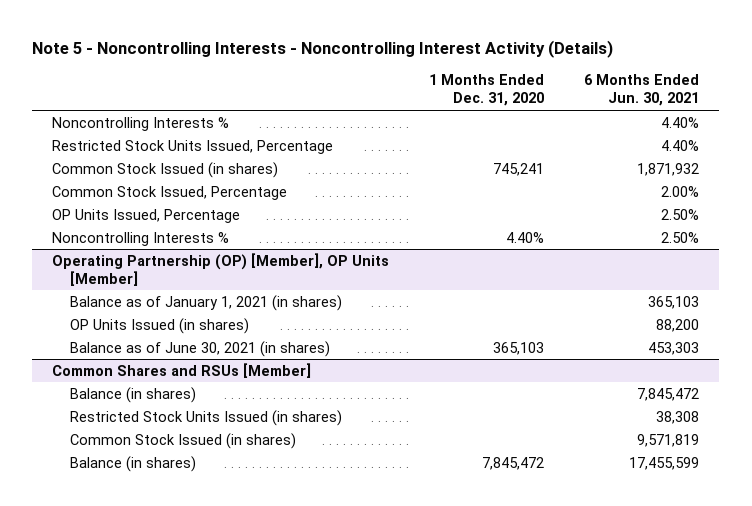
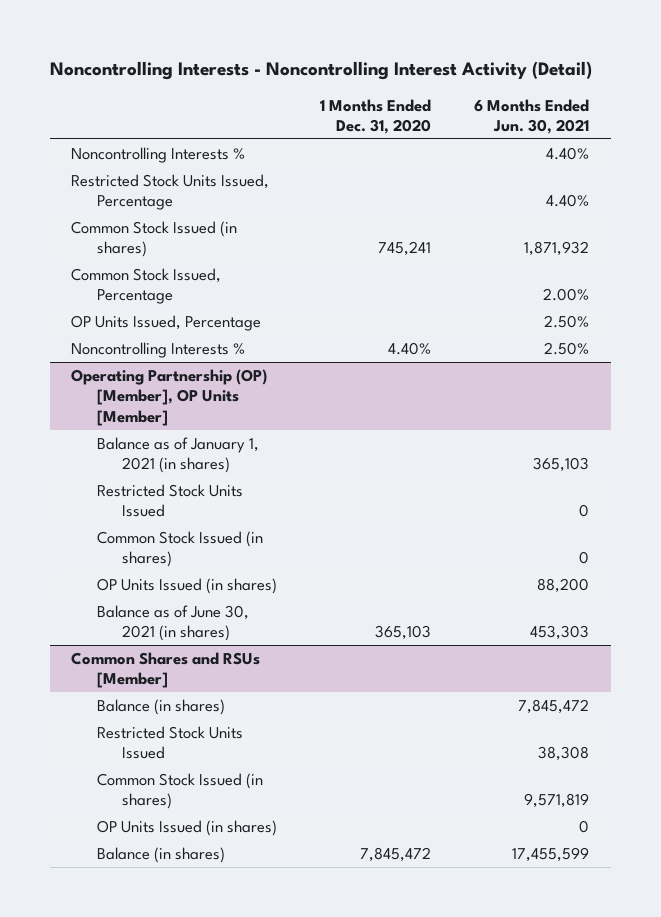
- Note 5 - Noncontrolling Interests - Noncontrolling Interest Activity (Details)
+ Noncontrolling Interests - Noncontrolling Interest Activity (Detail)
@ Operating Partnership (OP) [Member], OP Units [Member]
+ Restricted Stock Units Issued | | 0
+ Common Stock Issued (in shares) | | 0
@ Common Shares and RSUs [Member]
- Restricted Stock Units Issued (in shares) | | 38,308
+ Restricted Stock Units Issued | | 38,308
+ OP Units Issued (in shares) | | 0

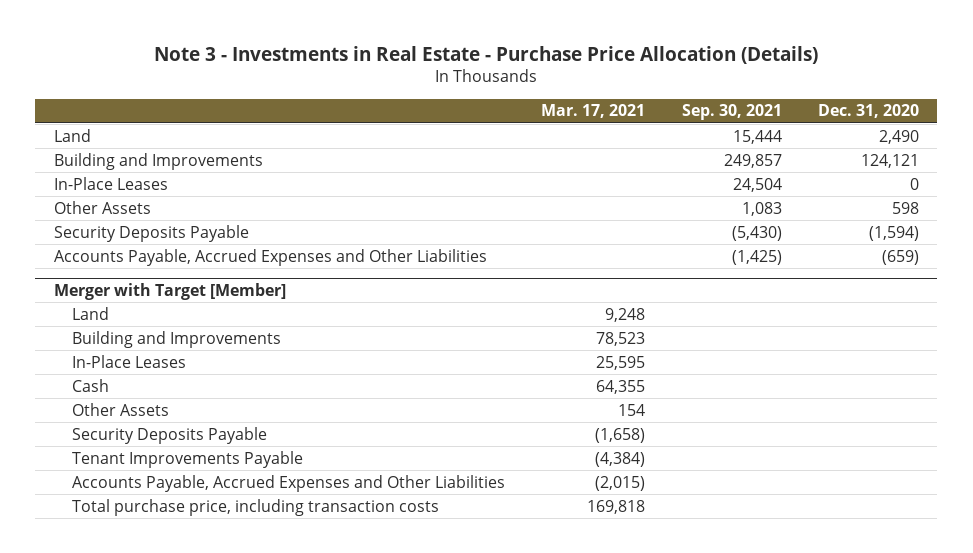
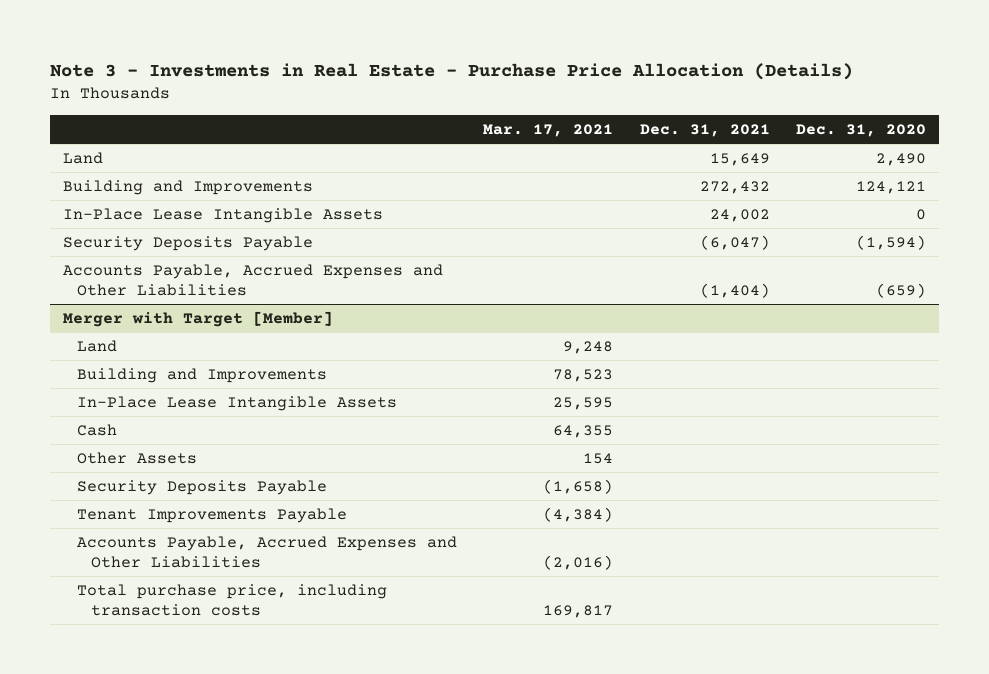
- | Mar. 17, 2021 | Sep. 30, 2021 | Dec. 31, 2020
+ | Mar. 17, 2021 | Dec. 31, 2021 | Dec. 31, 2020
- In-Place Leases | | 24,504 | 0
- Other Assets | | 1,083 | 598
+ In-Place Lease Intangible Assets | | 24,002 | 0
@ Merger with Target [Member]
- In-Place Leases | 25,595 | |
+ In-Place Lease Intangible Assets | 25,595 | |
- Accounts Payable, Accrued Expenses and Other Liabilities | (2,015) | |
- Total purchase price, including transaction costs | 169,818 | |
+ Accounts Payable, Accrued Expenses and Other Liabilities | (2,016) | |
+ Total purchase price, including transaction costs | 169,817 | |

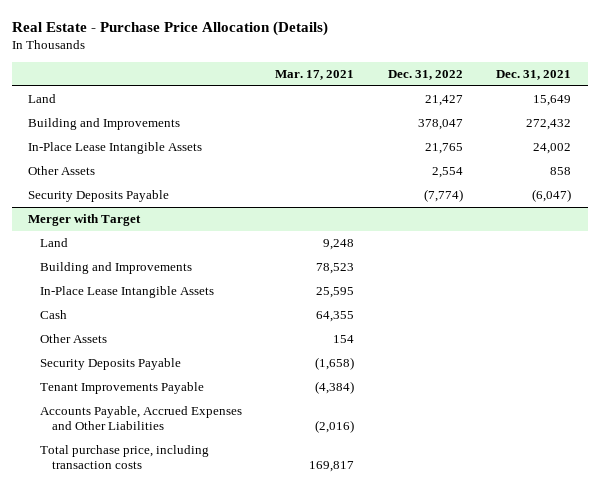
- Note 3 - Investments in Real Estate - Purchase Price Allocation (Details)
+ Real Estate - Purchase Price Allocation (Details)
- | Mar. 17, 2021 | Dec. 31, 2021 | Dec. 31, 2020
+ | Mar. 17, 2021 | Dec. 31, 2022 | Dec. 31, 2021
+ Other Assets | | 2,554 | 858
- Accounts Payable, Accrued Expenses and Other Liabilities | | (1,404) | (659)
- Merger with Target [Member]
+ Merger with Target

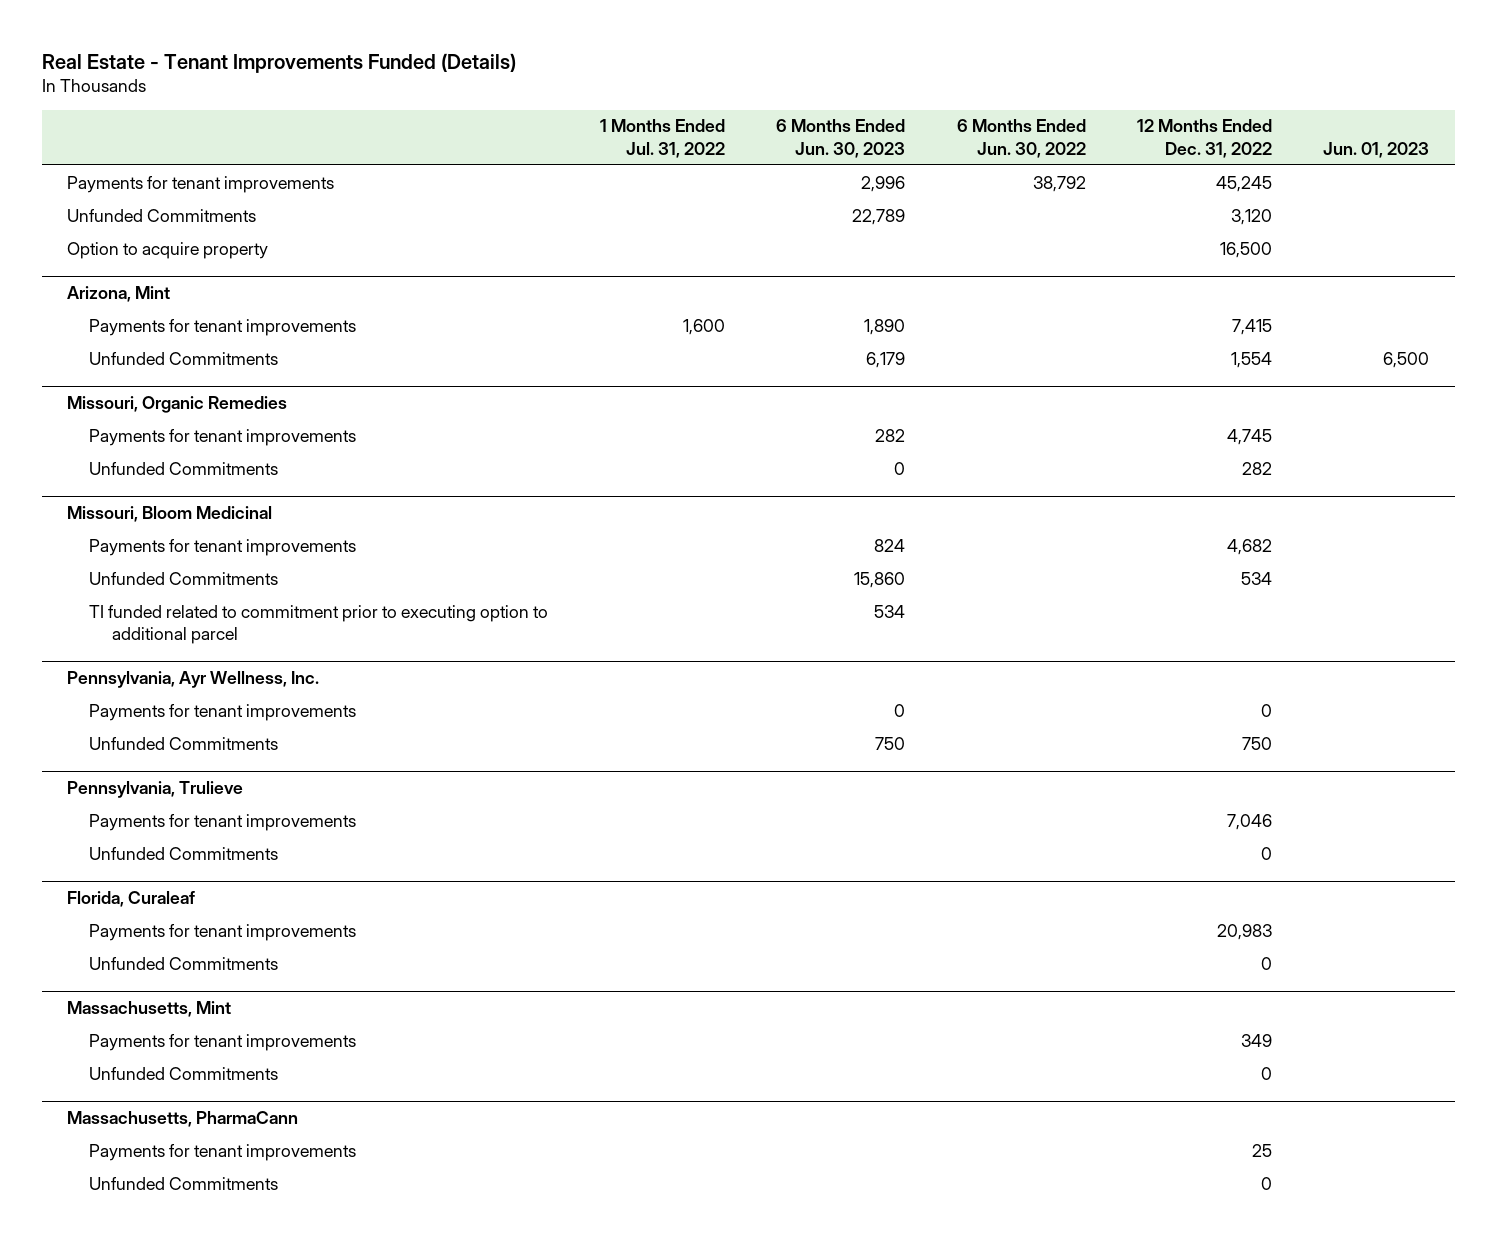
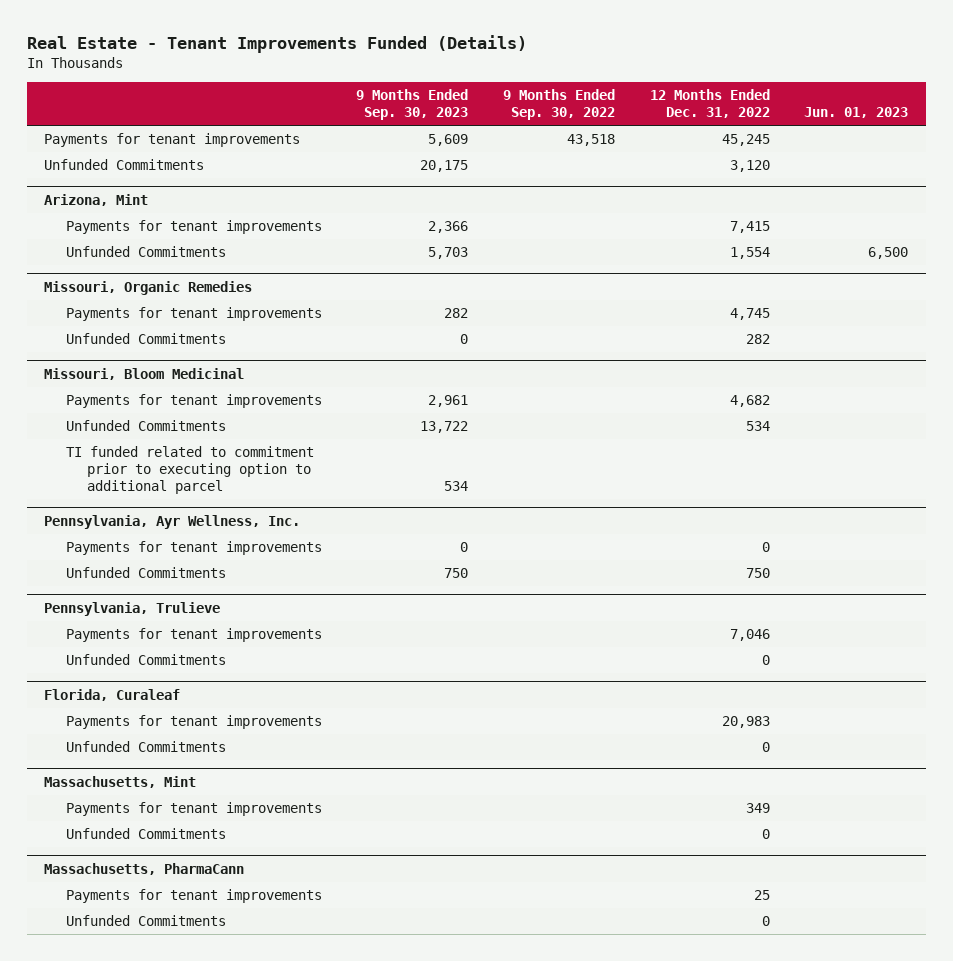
- | 1 Months Ended Jul. 31, 2022 | 6 Months Ended Jun. 30, 2023 | 6 Months Ended Jun. 30, 2022 | 12 Months Ended Dec. 31, 2022 | Jun. 01, 2023
+ | 9 Months Ended Sep. 30, 2023 | 9 Months Ended Sep. 30, 2022 | 12 Months Ended Dec. 31, 2022 | Jun. 01, 2023
- Option to acquire property | | | | 16,500 |

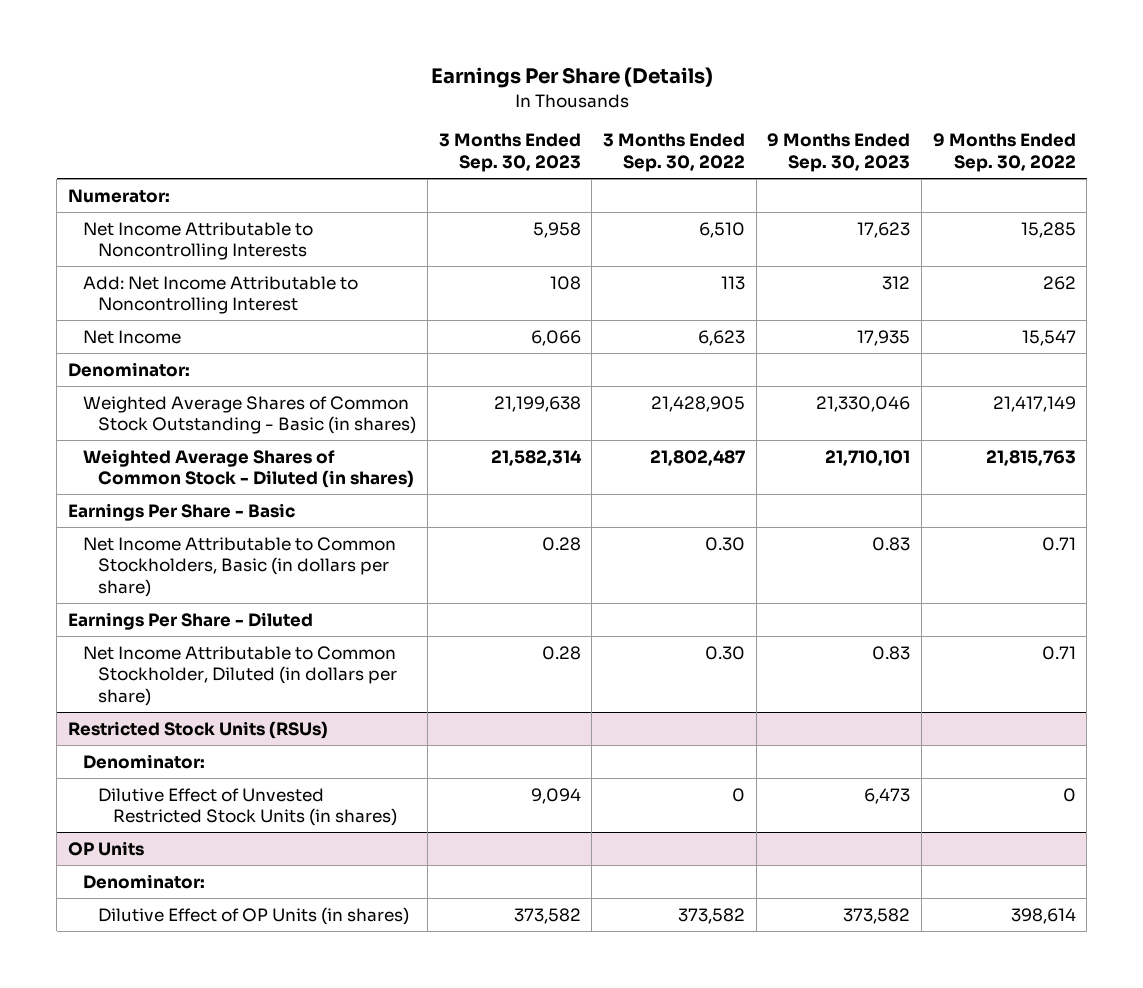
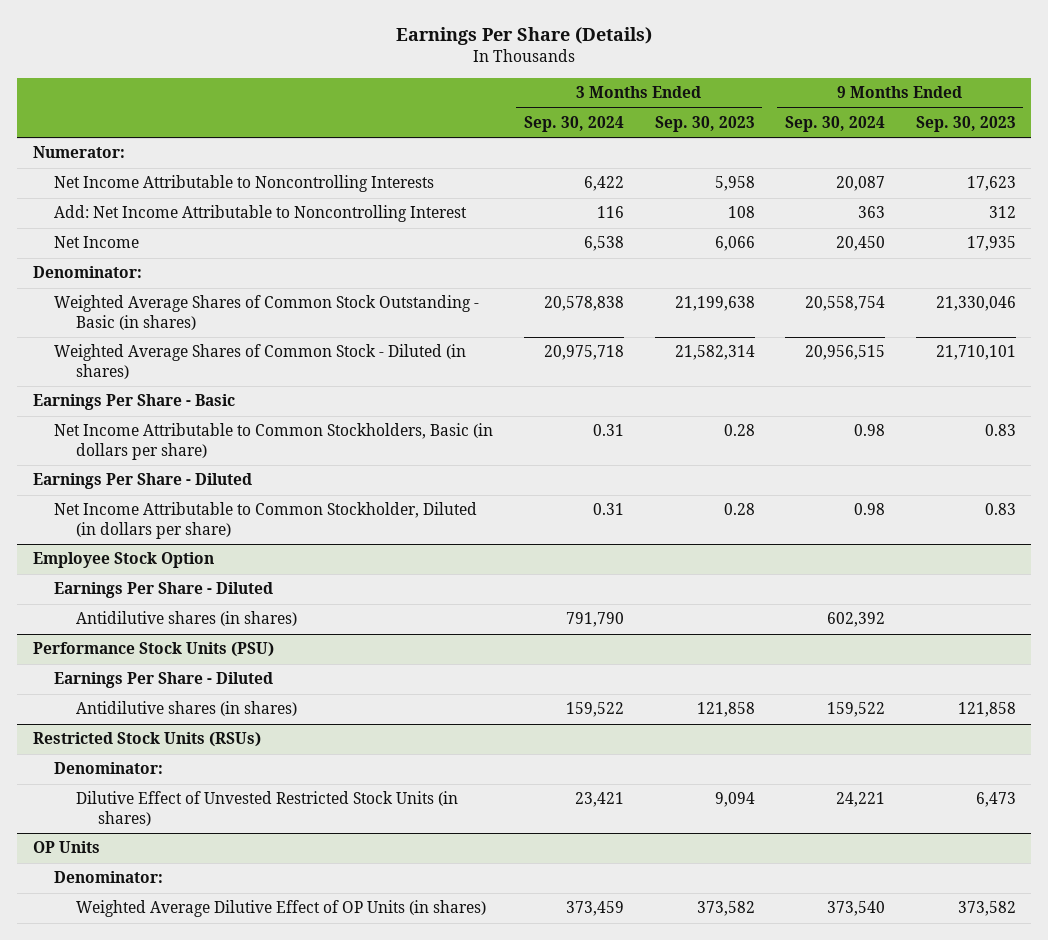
- | 3 Months Ended Sep. 30, 2023 | 3 Months Ended Sep. 30, 2022 | 9 Months Ended Sep. 30, 2023 | 9 Months Ended Sep. 30, 2022
+ | 3 Months Ended Sep. 30, 2024 | 3 Months Ended Sep. 30, 2023 | 9 Months Ended Sep. 30, 2024 | 9 Months Ended Sep. 30, 2023
+ Employee Stock Option
+ Earnings Per Share - Diluted
+ Antidilutive shares (in shares) | 791,790 | | 602,392 |
+ Performance Stock Units (PSU)
+ Earnings Per Share - Diluted
+ Antidilutive shares (in shares) | 159,522 | 121,858 | 159,522 | 121,858
@ OP Units
- Dilutive Effect of OP Units (in shares) | 373,582 | 373,582 | 373,582 | 398,614
+ Weighted Average Dilutive Effect of OP Units (in shares) | 373,459 | 373,582 | 373,540 | 373,582

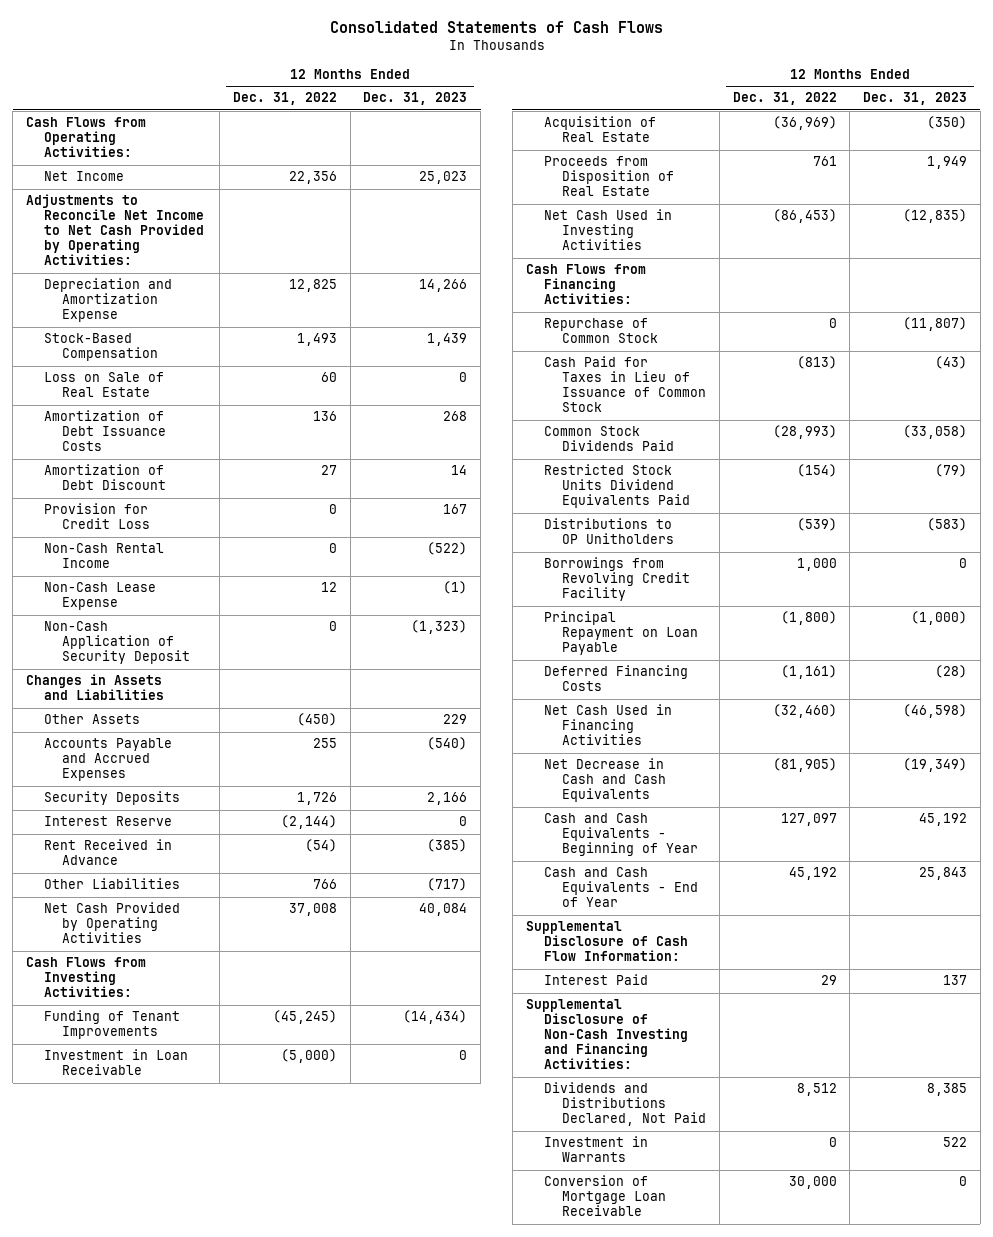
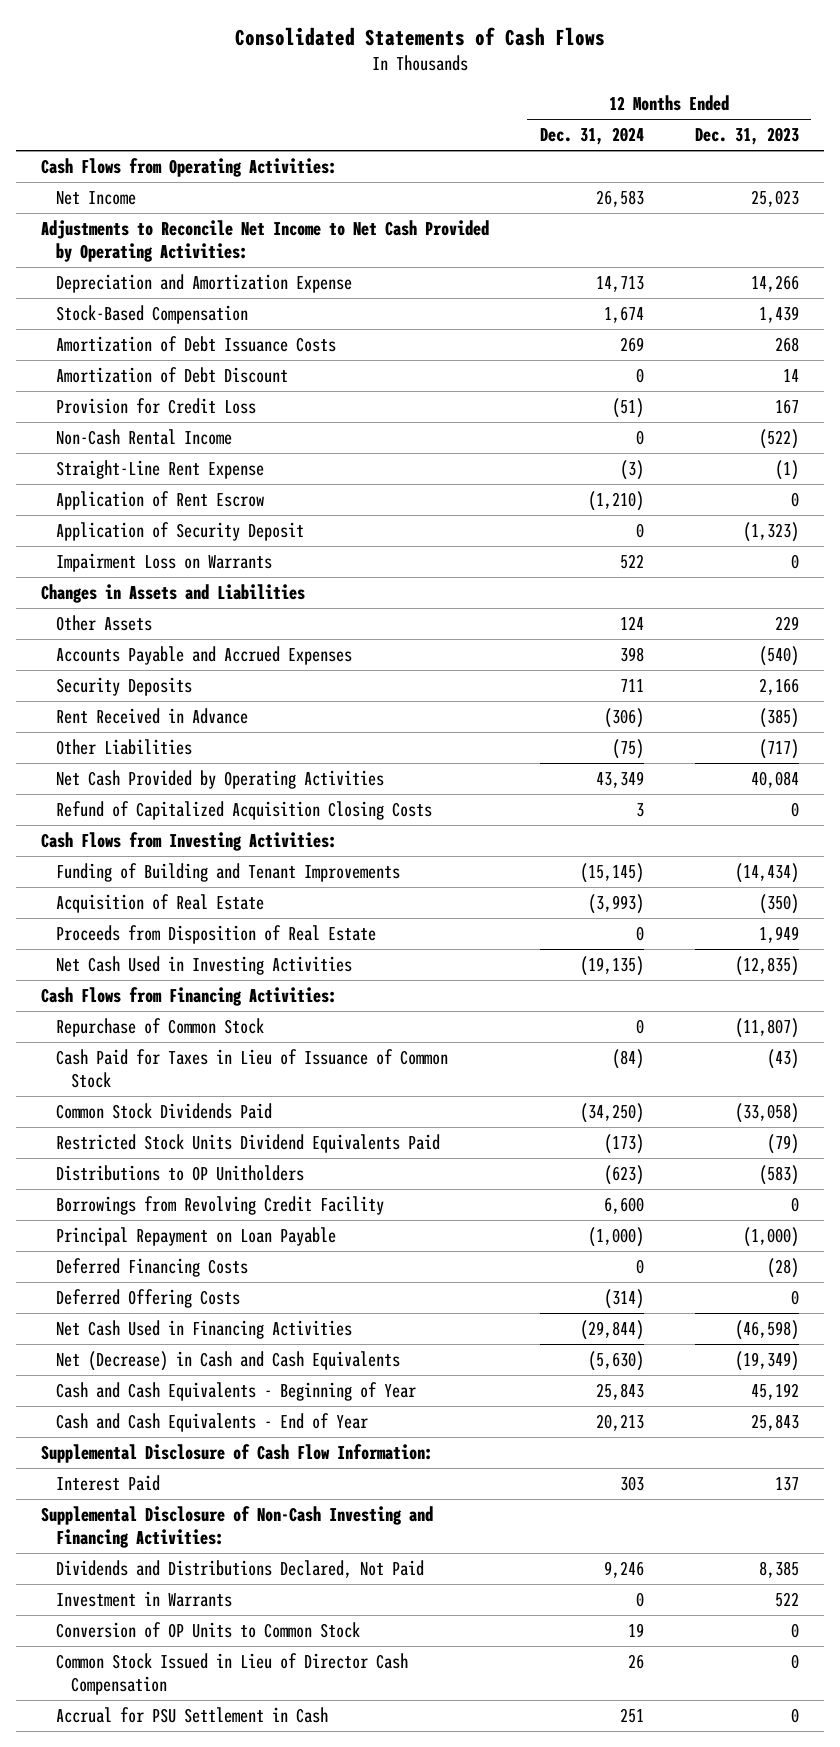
- | 12 Months Ended Dec. 31, 2022 | 12 Months Ended Dec. 31, 2023
+ | 12 Months Ended Dec. 31, 2024 | 12 Months Ended Dec. 31, 2023
- Loss on Sale of Real Estate | 60 | 0
- Non-Cash Lease Expense | 12 | (1)
- Non-Cash Application of Security Deposit | 0 | (1,323)
+ Straight-Line Rent Expense | (3) | (1)
+ Application of Rent Escrow | (1,210) | 0
+ Application of Security Deposit | 0 | (1,323)
+ Impairment Loss on Warrants | 522 | 0
- Interest Reserve | (2,144) | 0
+ Refund of Capitalized Acquisition Closing Costs | 3 | 0
- Funding of Tenant Improvements | (45,245) | (14,434)
- Investment in Loan Receivable | (5,000) | 0
+ Funding of Building and Tenant Improvements | (15,145) | (14,434)
+ Deferred Offering Costs | (314) | 0
- Net Decrease in Cash and Cash Equivalents | (81,905) | (19,349)
+ Net (Decrease) in Cash and Cash Equivalents | (5,630) | (19,349)
- Conversion of Mortgage Loan Receivable | 30,000 | 0
+ Conversion of OP Units to Common Stock | 19 | 0
+ Common Stock Issued in Lieu of Director Cash Compensation | 26 | 0
+ Accrual for PSU Settlement in Cash | 251 | 0

